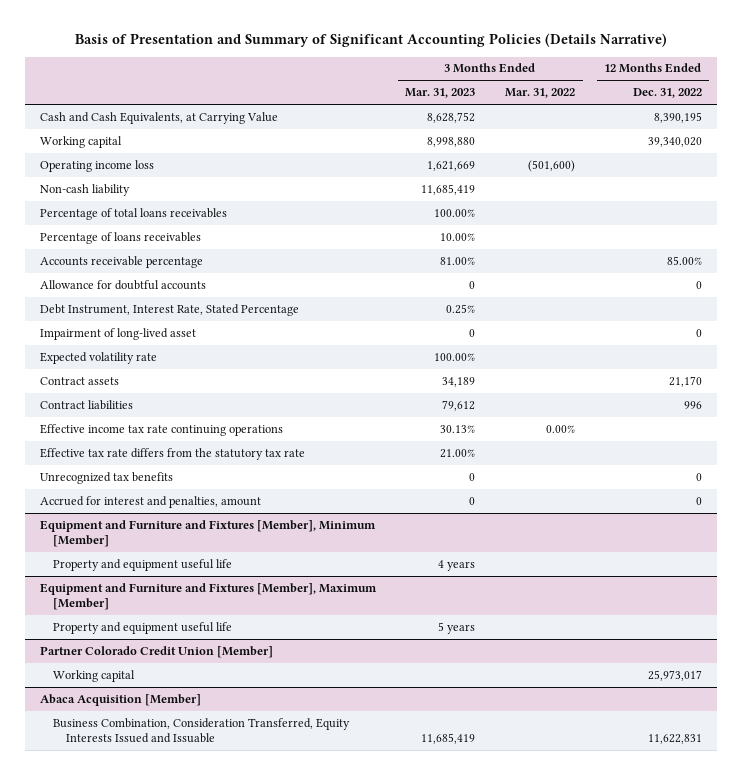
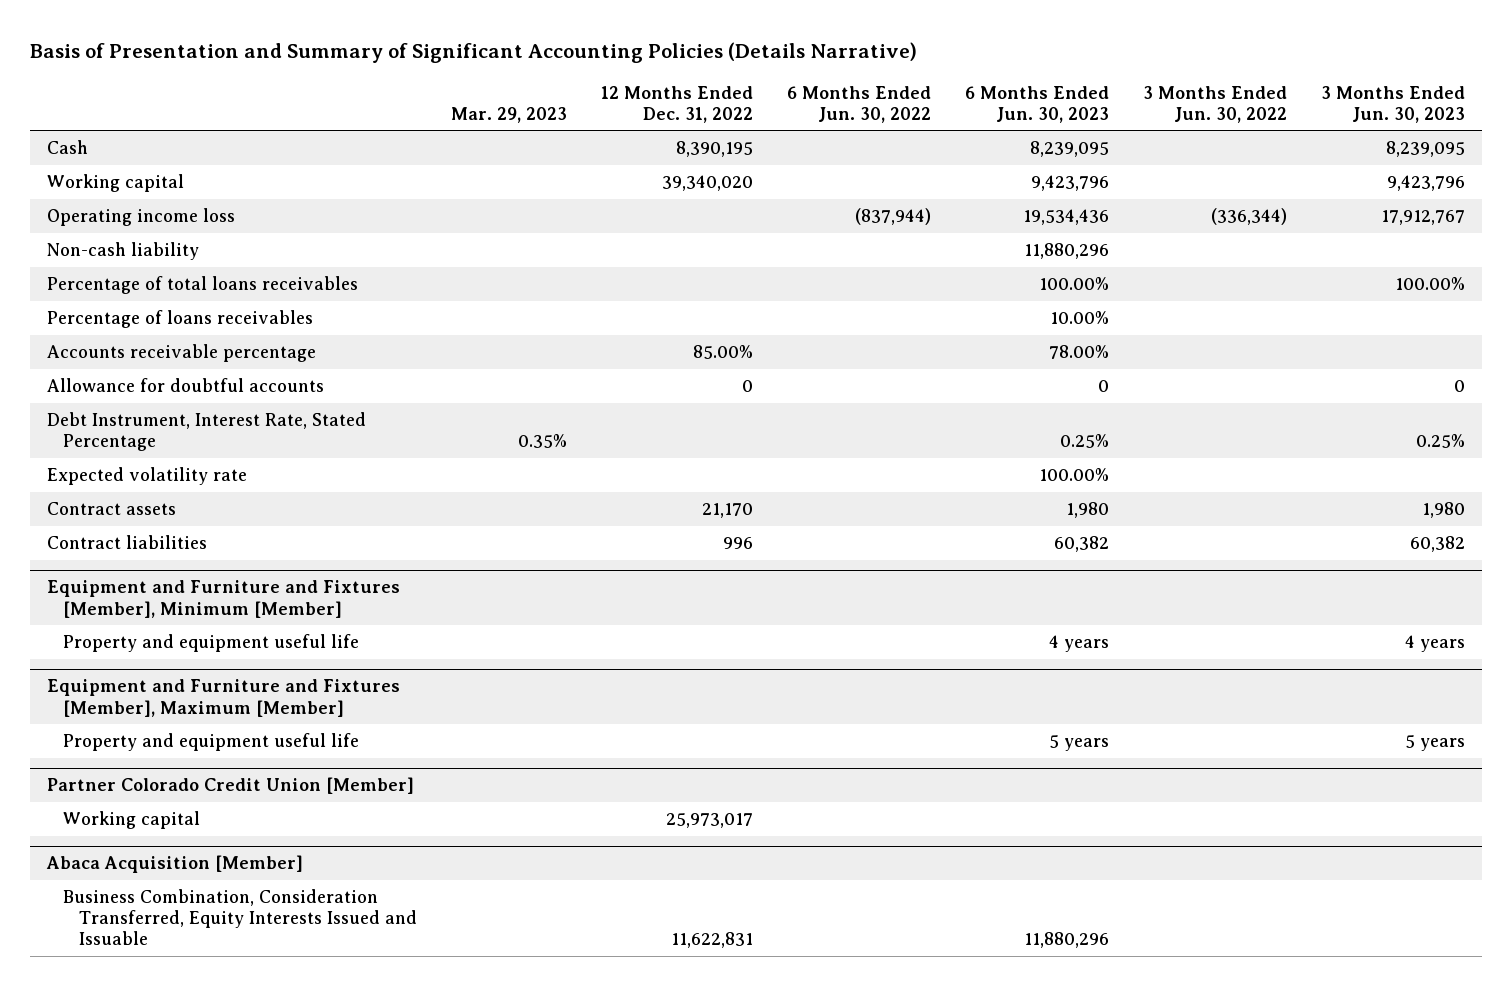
- | 3 Months Ended Mar. 31, 2023 | 3 Months Ended Mar. 31, 2022 | 12 Months Ended Dec. 31, 2022
+ | Mar. 29, 2023 | 12 Months Ended Dec. 31, 2022 | 6 Months Ended Jun. 30, 2022 | 6 Months Ended Jun. 30, 2023 | 3 Months Ended Jun. 30, 2022 | 3 Months Ended Jun. 30, 2023
- Cash and Cash Equivalents, at Carrying Value | 8,628,752 | | 8,390,195
+ Cash | | 8,390,195 | | 8,239,095 | | 8,239,095
- Impairment of long-lived asset | 0 | | 0
- Effective income tax rate continuing operations | 30.13% | 0.00% |
- Effective tax rate differs from the statutory tax rate | 21.00% | |
- Unrecognized tax benefits | 0 | | 0
- Accrued for interest and penalties, amount | 0 | | 0

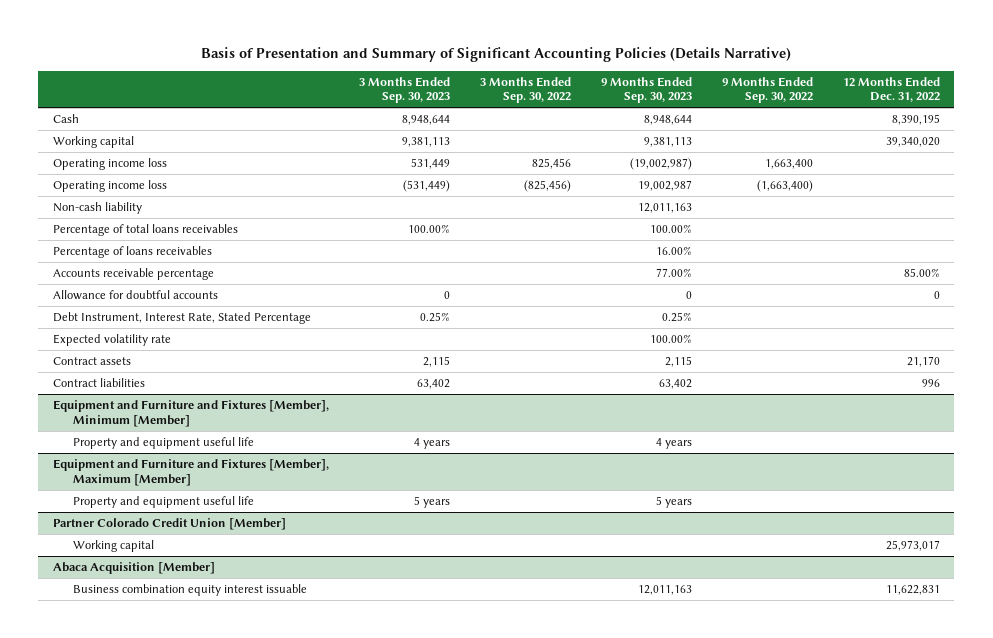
- | Mar. 29, 2023 | 12 Months Ended Dec. 31, 2022 | 6 Months Ended Jun. 30, 2022 | 6 Months Ended Jun. 30, 2023 | 3 Months Ended Jun. 30, 2022 | 3 Months Ended Jun. 30, 2023
+ | 3 Months Ended Sep. 30, 2023 | 3 Months Ended Sep. 30, 2022 | 9 Months Ended Sep. 30, 2023 | 9 Months Ended Sep. 30, 2022 | 12 Months Ended Dec. 31, 2022
+ Operating income loss | (531,449) | (825,456) | 19,002,987 | (1,663,400) |
@ Abaca Acquisition [Member]
- Business Combination, Consideration Transferred, Equity Interests Issued and Issuable | | 11,622,831 | | 11,880,296 | |
+ Business combination equity interest issuable | | | 12,011,163 | | 11,622,831

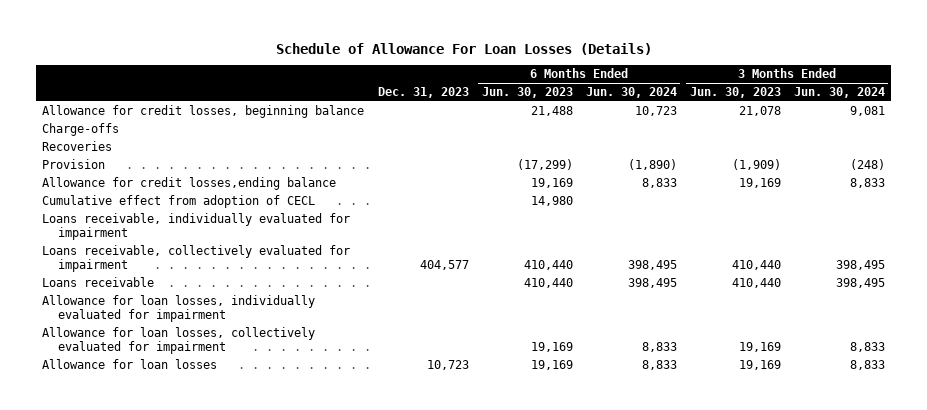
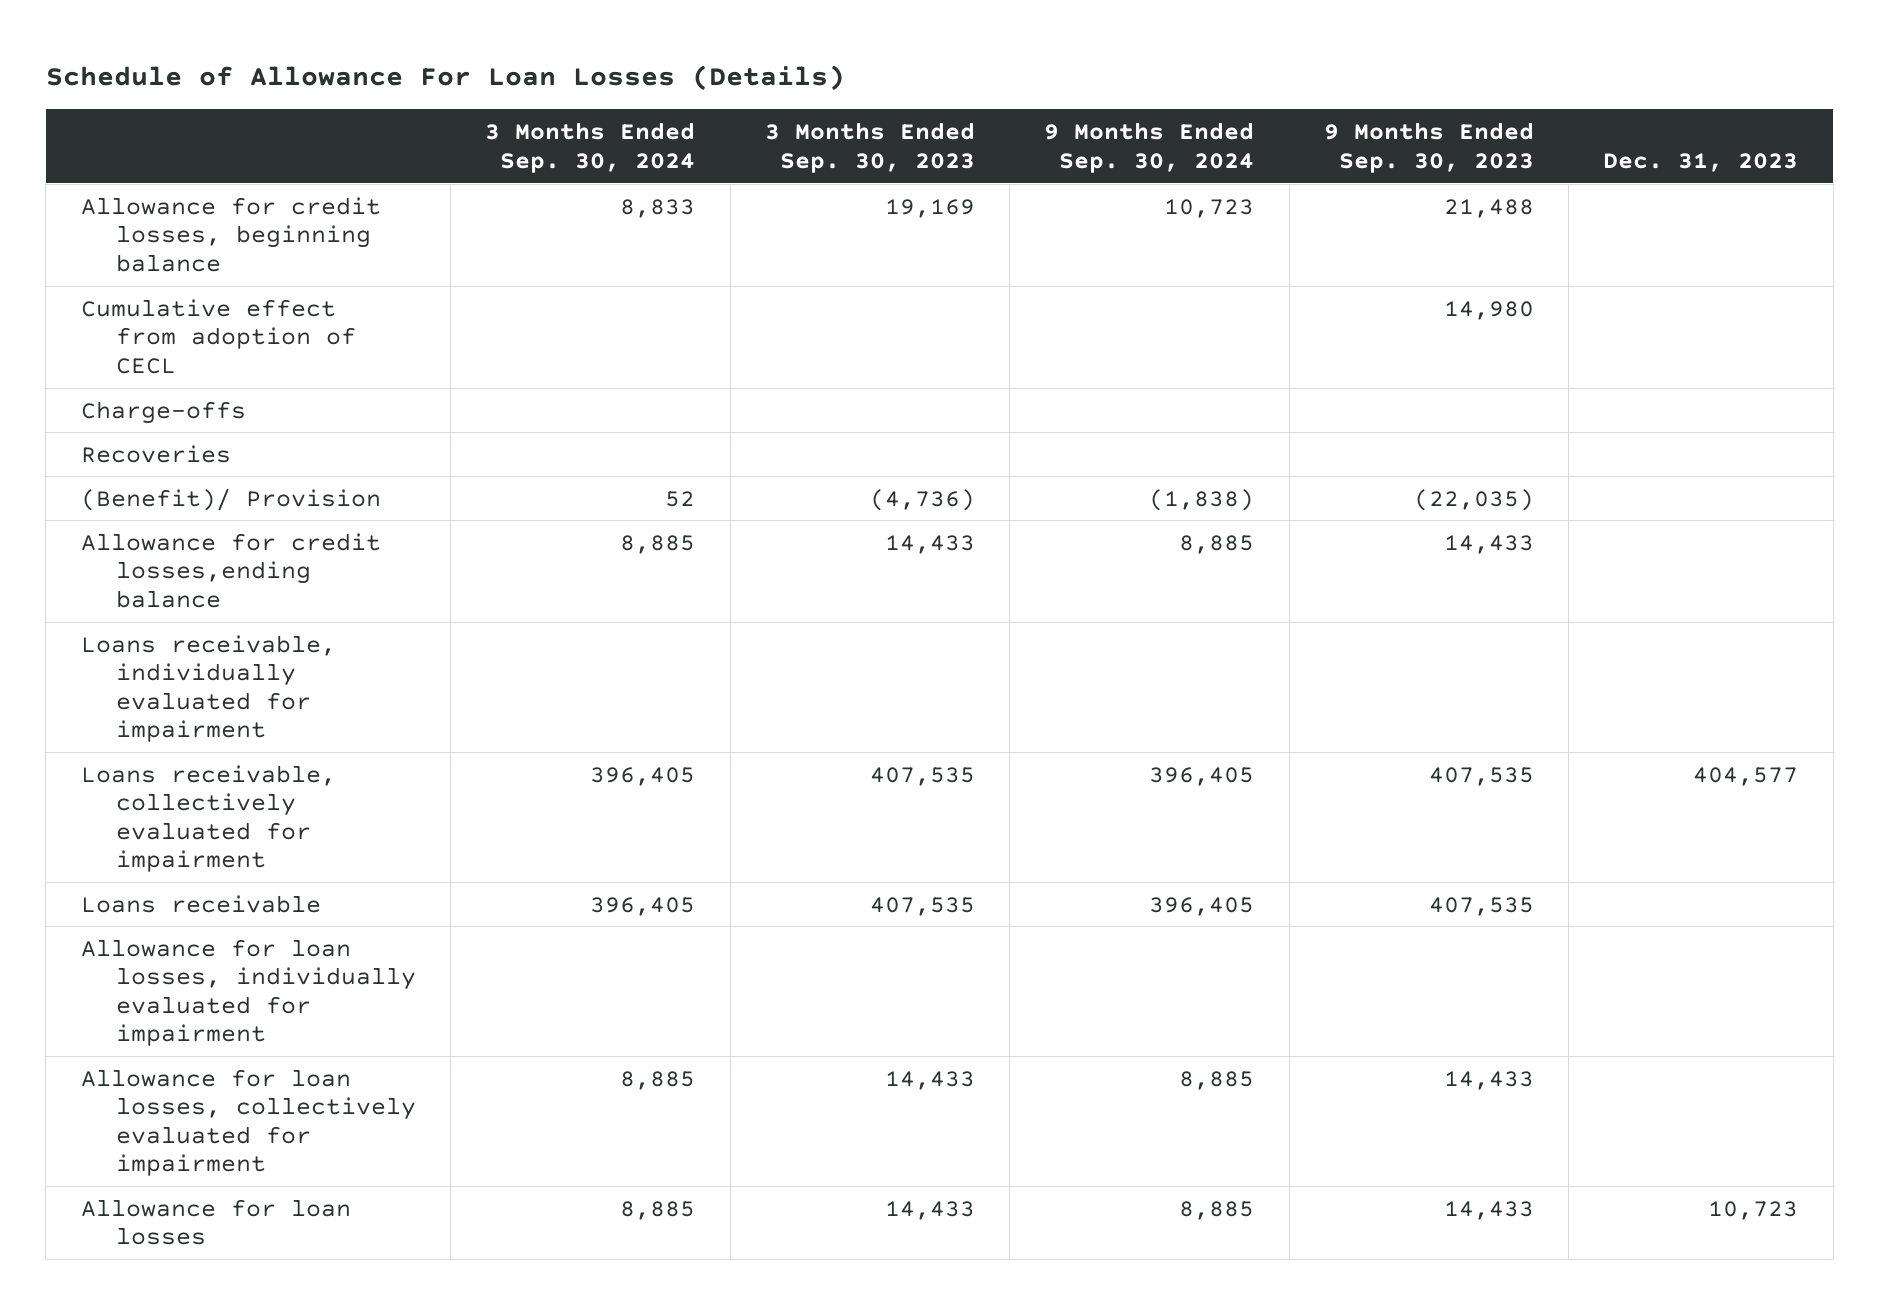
- | Dec. 31, 2023 | 6 Months Ended Jun. 30, 2023 | 6 Months Ended Jun. 30, 2024 | 3 Months Ended Jun. 30, 2023 | 3 Months Ended Jun. 30, 2024
+ | 3 Months Ended Sep. 30, 2024 | 3 Months Ended Sep. 30, 2023 | 9 Months Ended Sep. 30, 2024 | 9 Months Ended Sep. 30, 2023 | Dec. 31, 2023
moved up: Cumulative effect from adoption of CECL | | | | 14,980 |
- Provision | | (17,299) | (1,890) | (1,909) | (248)
+ (Benefit)/ Provision | 52 | (4,736) | (1,838) | (22,035) |

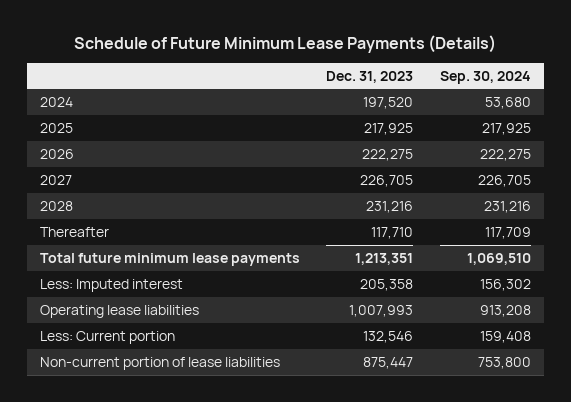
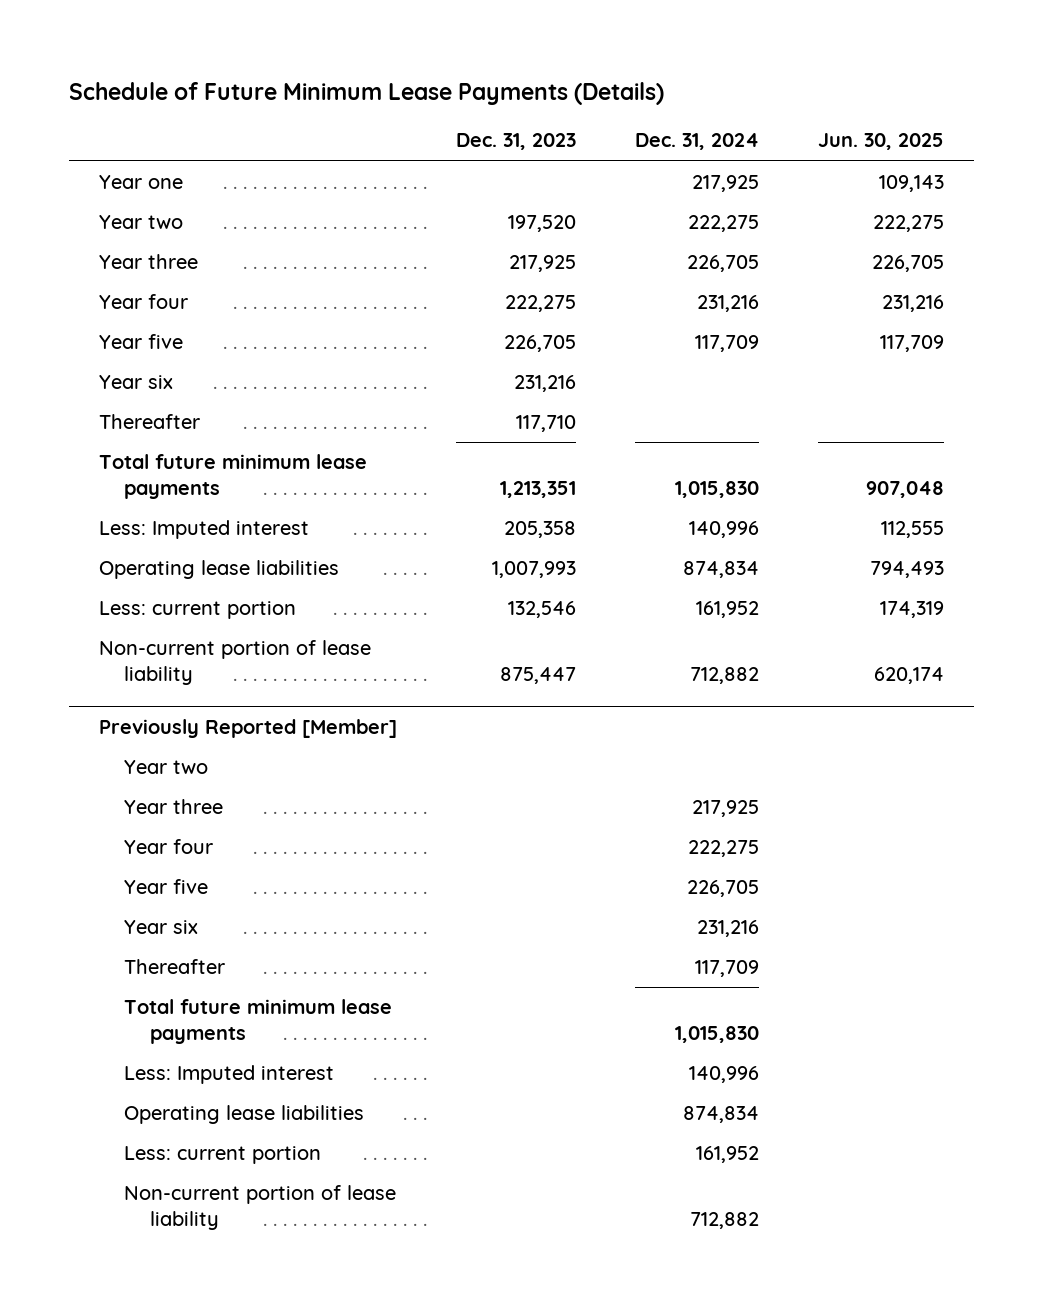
- | Dec. 31, 2023 | Sep. 30, 2024
+ | Dec. 31, 2023 | Dec. 31, 2024 | Jun. 30, 2025
- 2024 | 197,520 | 53,680
- 2025 | 217,925 | 217,925
- 2026 | 222,275 | 222,275
- 2027 | 226,705 | 226,705
- 2028 | 231,216 | 231,216
+ Year one | | 217,925 | 109,143
+ Year two | 197,520 | 222,275 | 222,275
+ Year three | 217,925 | 226,705 | 226,705
+ Year four | 222,275 | 231,216 | 231,216
+ Year five | 226,705 | 117,709 | 117,709
+ Year six | 231,216 | |
- Less: Current portion | 132,546 | 159,408
- Non-current portion of lease liabilities | 875,447 | 753,800
+ Less: current portion | 132,546 | 161,952 | 174,319
+ Non-current portion of lease liability | 875,447 | 712,882 | 620,174
+ Previously Reported [Member]
+ Year two
+ Year three | | 217,925 |
+ Year four | | 222,275 |
+ Year five | | 226,705 |
+ Year six | | 231,216 |
+ Thereafter | | 117,709 |
+ Total future minimum lease payments | | 1,015,830 |
+ Less: Imputed interest | | 140,996 |
+ Operating lease liabilities | | 874,834 |
+ Less: current portion | | 161,952 |
+ Non-current portion of lease liability | | 712,882 |

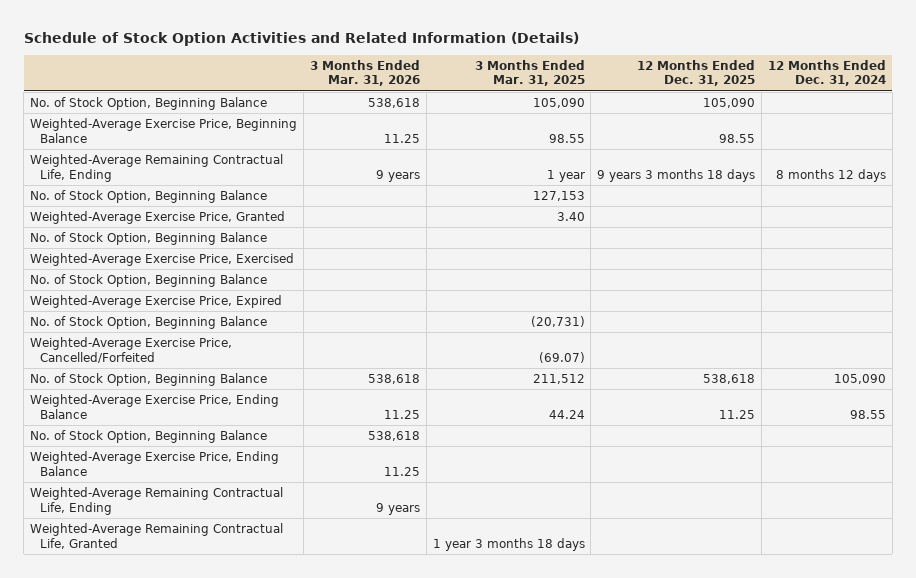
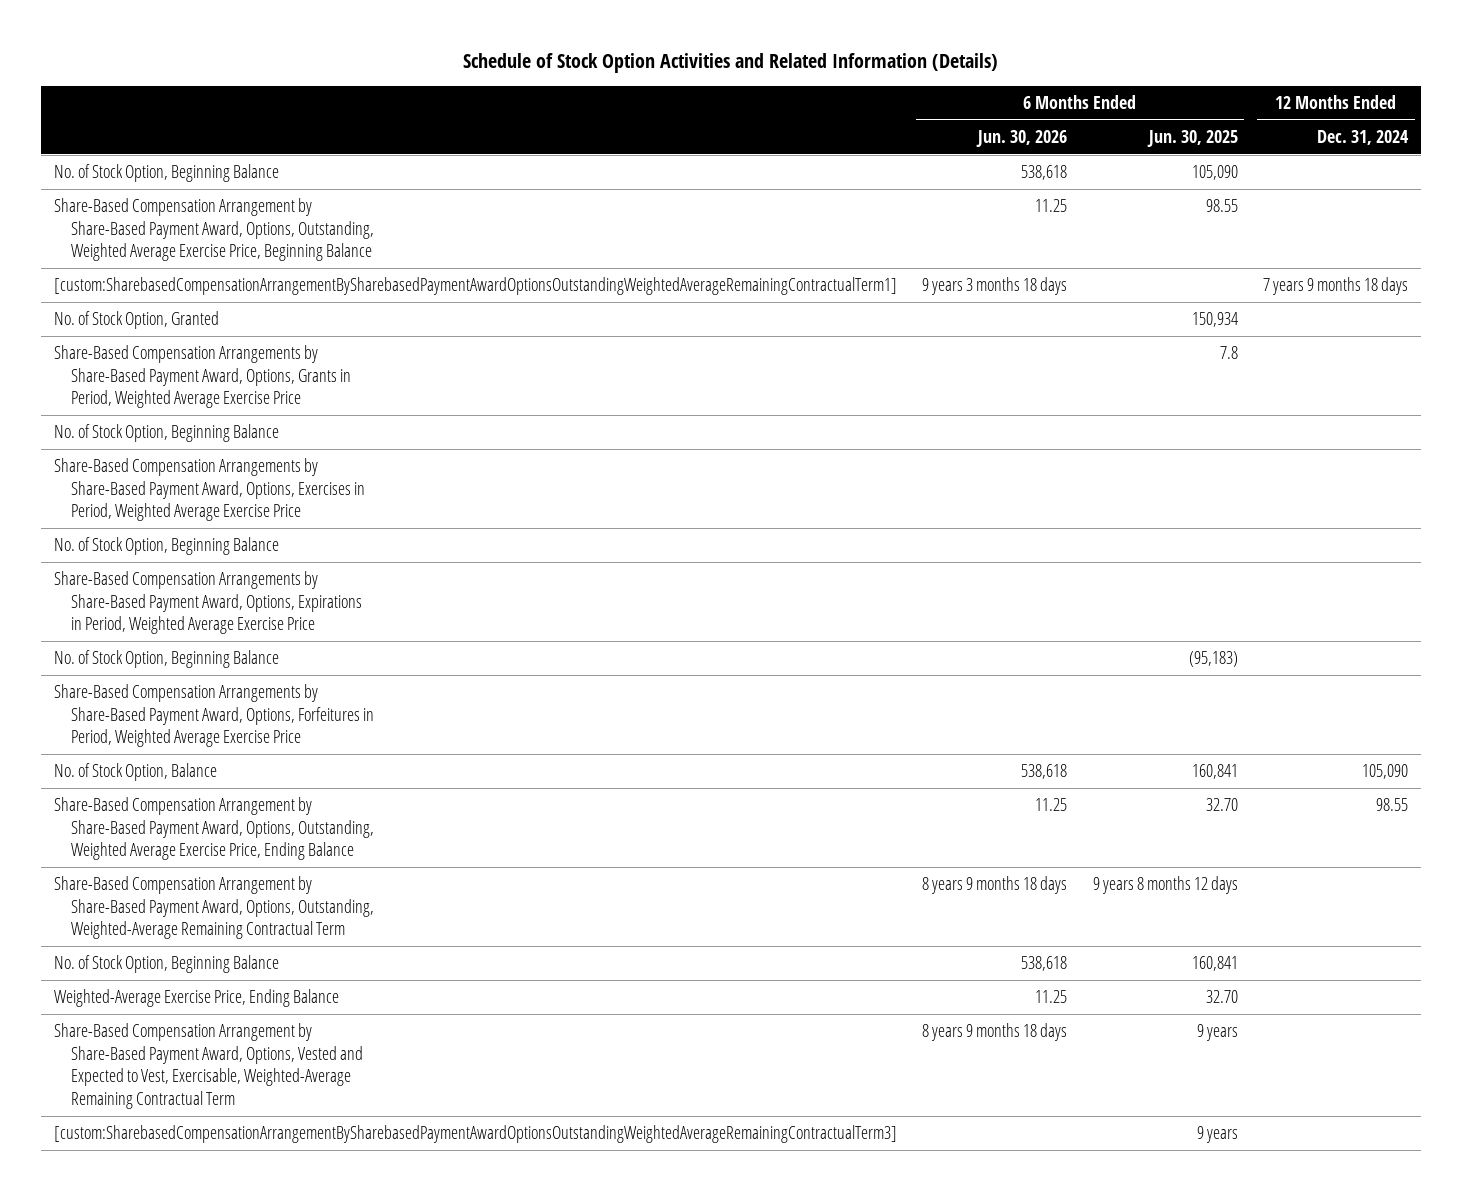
- | 3 Months Ended Mar. 31, 2026 | 3 Months Ended Mar. 31, 2025 | 12 Months Ended Dec. 31, 2025 | 12 Months Ended Dec. 31, 2024
+ | 6 Months Ended Jun. 30, 2026 | 6 Months Ended Jun. 30, 2025 | 12 Months Ended Dec. 31, 2024
- Weighted-Average Exercise Price, Beginning Balance | 11.25 | 98.55 | 98.55 |
- Weighted-Average Remaining Contractual Life, Ending | 9 years | 1 year | 9 years 3 months 18 days | 8 months 12 days
- No. of Stock Option, Beginning Balance | | 127,153 | |
- Weighted-Average Exercise Price, Granted | | 3.40 | |
+ Share-Based Compensation Arrangement by Share-Based Payment Award, Options, Outstanding, Weighted Average Exercise Price, Beginning Balance | 11.25 | 98.55 |
+ [custom:SharebasedCompensationArrangementBySharebasedPaymentAwardOptionsOutstandingWeightedAverageRemainingContractualTerm1] | 9 years 3 months 18 days | | 7 years 9 months 18 days
+ No. of Stock Option, Granted | | 150,934 |
+ Share-Based Compensation Arrangements by Share-Based Payment Award, Options, Grants in Period, Weighted Average Exercise Price | | 7.8 |
- Weighted-Average Exercise Price, Exercised
+ Share-Based Compensation Arrangements by Share-Based Payment Award, Options, Exercises in Period, Weighted Average Exercise Price
- Weighted-Average Exercise Price, Expired
+ Share-Based Compensation Arrangements by Share-Based Payment Award, Options, Expirations in Period, Weighted Average Exercise Price
- Weighted-Average Exercise Price, Cancelled/Forfeited | | (69.07) | |
- No. of Stock Option, Beginning Balance | 538,618 | 211,512 | 538,618 | 105,090
- Weighted-Average Exercise Price, Ending Balance | 11.25 | 44.24 | 11.25 | 98.55
+ Share-Based Compensation Arrangements by Share-Based Payment Award, Options, Forfeitures in Period, Weighted Average Exercise Price
+ No. of Stock Option, Balance | 538,618 | 160,841 | 105,090
+ Share-Based Compensation Arrangement by Share-Based Payment Award, Options, Outstanding, Weighted Average Exercise Price, Ending Balance | 11.25 | 32.70 | 98.55
+ Share-Based Compensation Arrangement by Share-Based Payment Award, Options, Outstanding, Weighted-Average Remaining Contractual Term | 8 years 9 months 18 days | 9 years 8 months 12 days |
- Weighted-Average Remaining Contractual Life, Ending | 9 years | | |
- Weighted-Average Remaining Contractual Life, Granted | | 1 year 3 months 18 days | |
+ Share-Based Compensation Arrangement by Share-Based Payment Award, Options, Vested and Expected to Vest, Exercisable, Weighted-Average Remaining Contractual Term | 8 years 9 months 18 days | 9 years |
+ [custom:SharebasedCompensationArrangementBySharebasedPaymentAwardOptionsOutstandingWeightedAverageRemainingContractualTerm3] | | 9 years |

